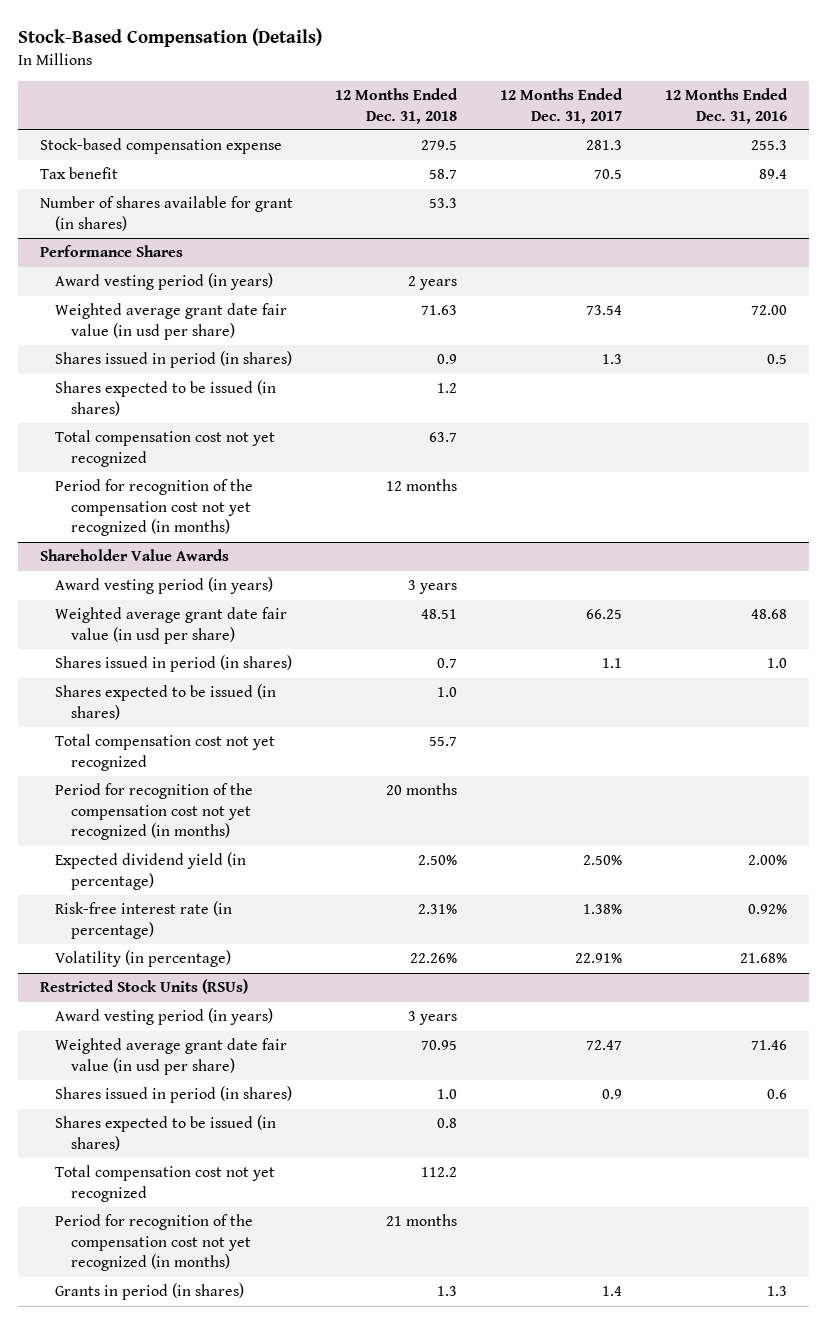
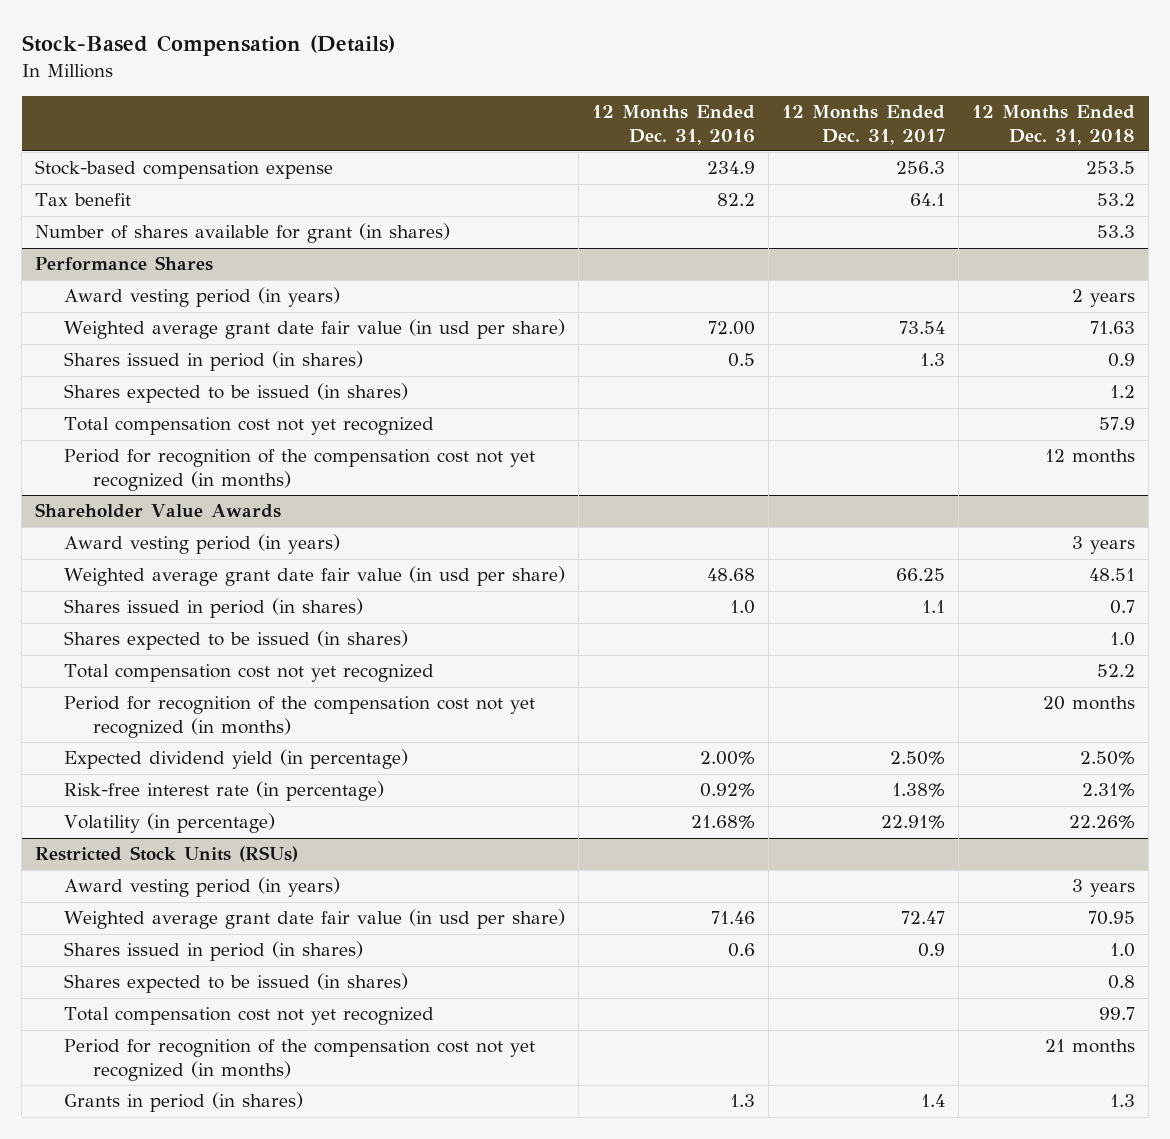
- | 12 Months Ended Dec. 31, 2018 | 12 Months Ended Dec. 31, 2017 | 12 Months Ended Dec. 31, 2016
+ | 12 Months Ended Dec. 31, 2016 | 12 Months Ended Dec. 31, 2017 | 12 Months Ended Dec. 31, 2018
- Stock-based compensation expense | 279.5 | 281.3 | 255.3
- Tax benefit | 58.7 | 70.5 | 89.4
+ Stock-based compensation expense | 234.9 | 256.3 | 253.5
+ Tax benefit | 82.2 | 64.1 | 53.2
@ Performance Shares
- Total compensation cost not yet recognized | 63.7 | |
+ Total compensation cost not yet recognized | | | 57.9
@ Shareholder Value Awards
- Total compensation cost not yet recognized | 55.7 | |
+ Total compensation cost not yet recognized | | | 52.2
@ Restricted Stock Units (RSUs)
- Total compensation cost not yet recognized | 112.2 | |
+ Total compensation cost not yet recognized | | | 99.7

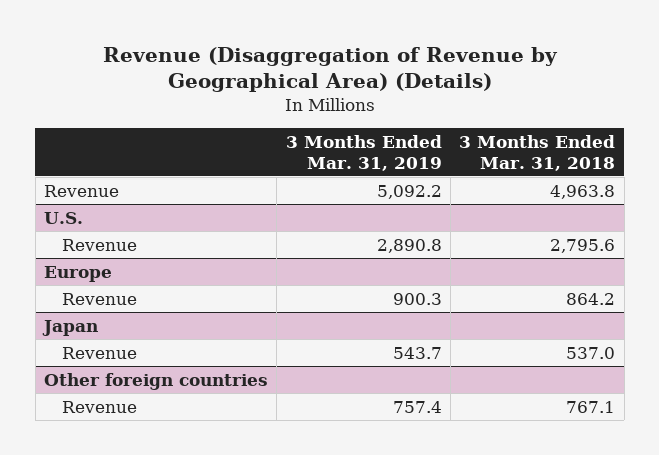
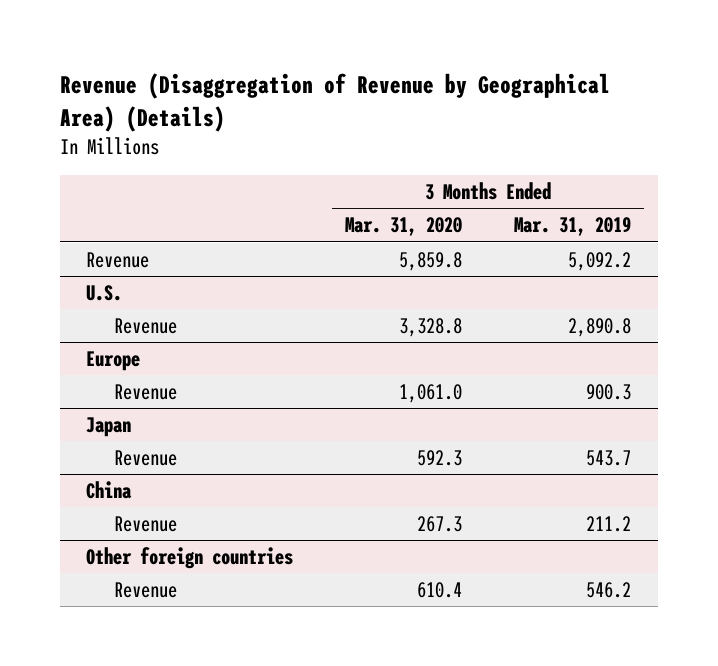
- | 3 Months Ended Mar. 31, 2019 | 3 Months Ended Mar. 31, 2018
+ | 3 Months Ended Mar. 31, 2020 | 3 Months Ended Mar. 31, 2019
+ China
+ Revenue | 267.3 | 211.2
@ Other foreign countries
- Revenue | 757.4 | 767.1
+ Revenue | 610.4 | 546.2

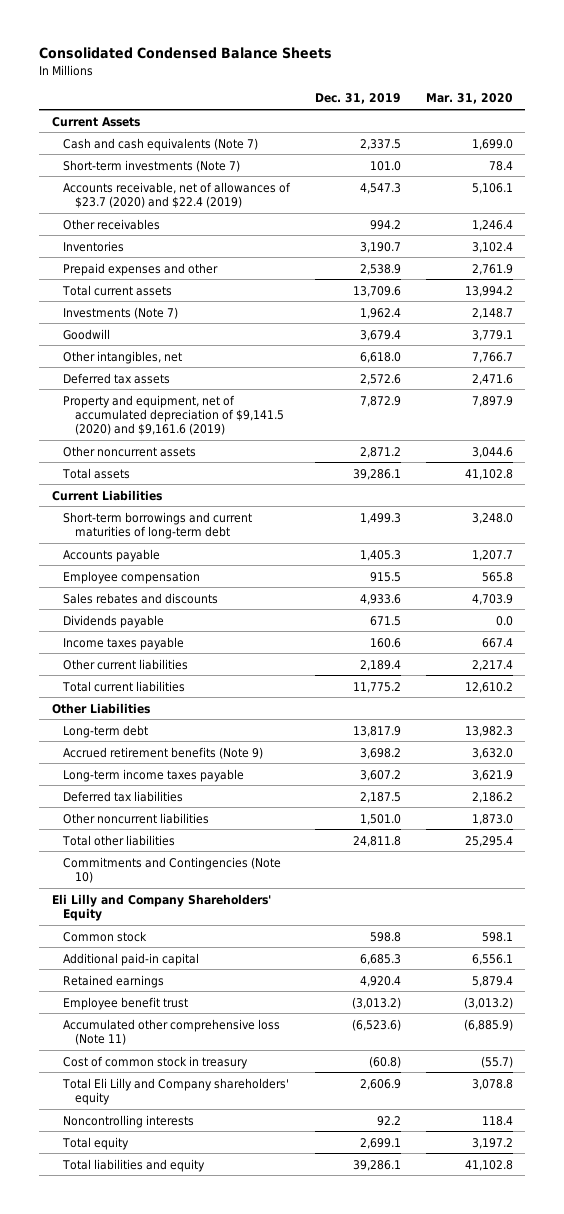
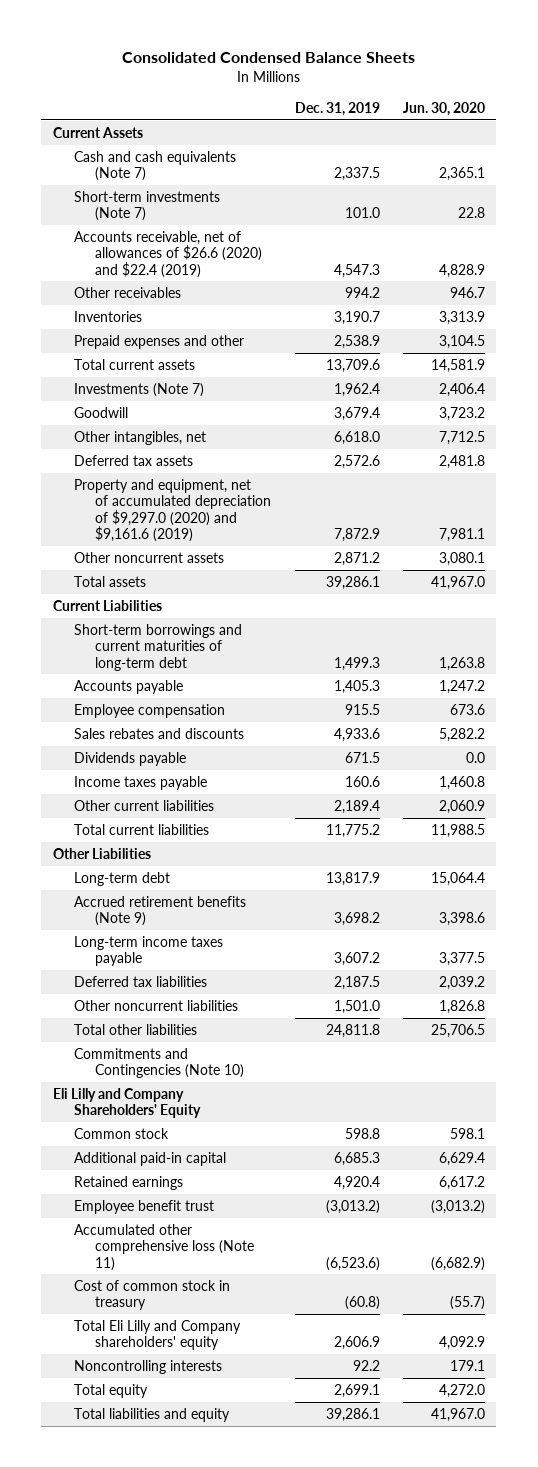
- | Dec. 31, 2019 | Mar. 31, 2020
+ | Dec. 31, 2019 | Jun. 30, 2020
- Accounts receivable, net of allowances of $23.7 (2020) and $22.4 (2019) | 4,547.3 | 5,106.1
+ Accounts receivable, net of allowances of $26.6 (2020) and $22.4 (2019) | 4,547.3 | 4,828.9
- Property and equipment, net of accumulated depreciation of $9,141.5 (2020) and $9,161.6 (2019) | 7,872.9 | 7,897.9
+ Property and equipment, net of accumulated depreciation of $9,297.0 (2020) and $9,161.6 (2019) | 7,872.9 | 7,981.1

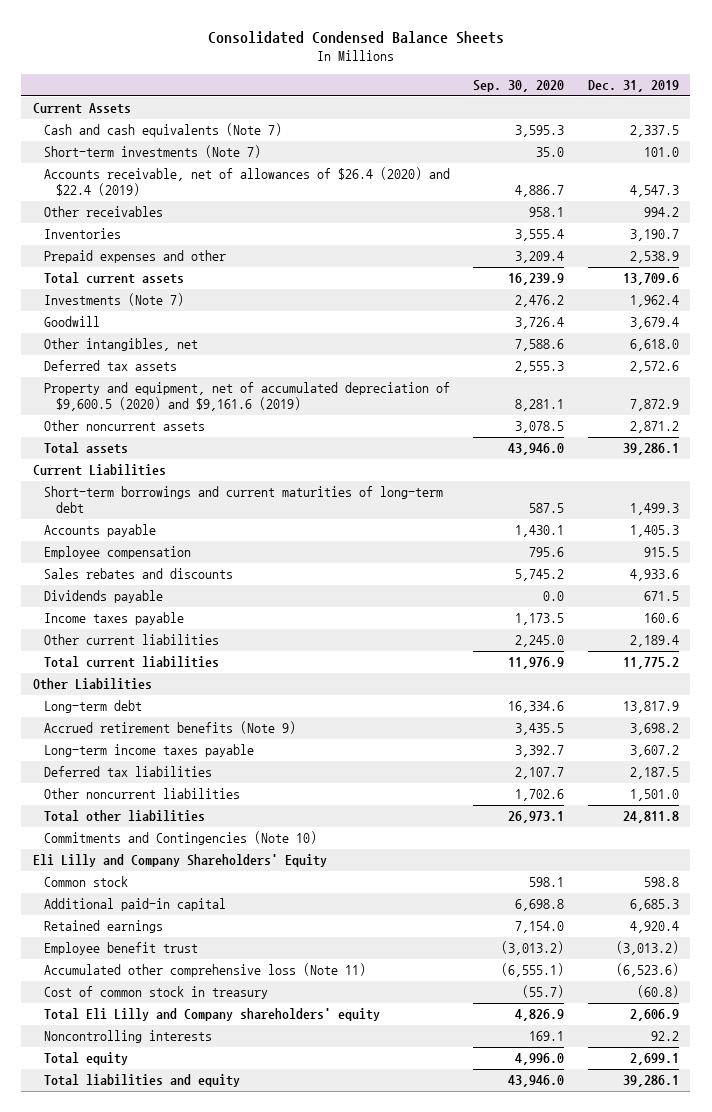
- | Dec. 31, 2019 | Jun. 30, 2020
+ | Sep. 30, 2020 | Dec. 31, 2019
- Accounts receivable, net of allowances of $26.6 (2020) and $22.4 (2019) | 4,547.3 | 4,828.9
+ Accounts receivable, net of allowances of $26.4 (2020) and $22.4 (2019) | 4,886.7 | 4,547.3
- Property and equipment, net of accumulated depreciation of $9,297.0 (2020) and $9,161.6 (2019) | 7,872.9 | 7,981.1
+ Property and equipment, net of accumulated depreciation of $9,600.5 (2020) and $9,161.6 (2019) | 8,281.1 | 7,872.9

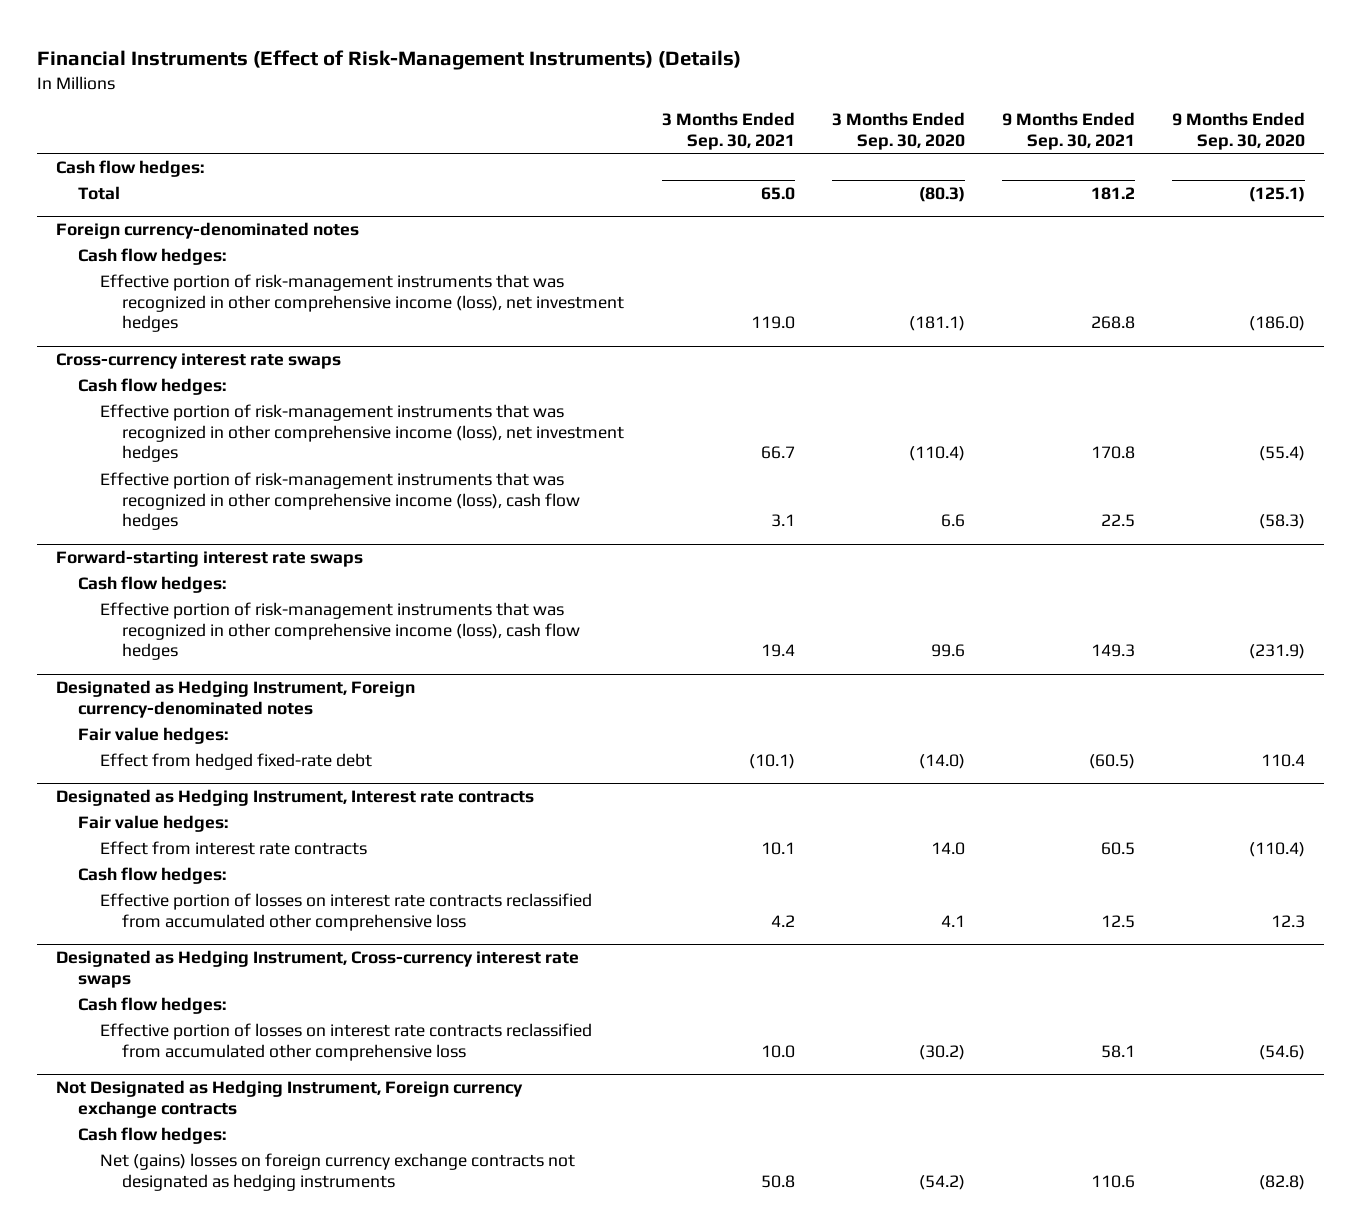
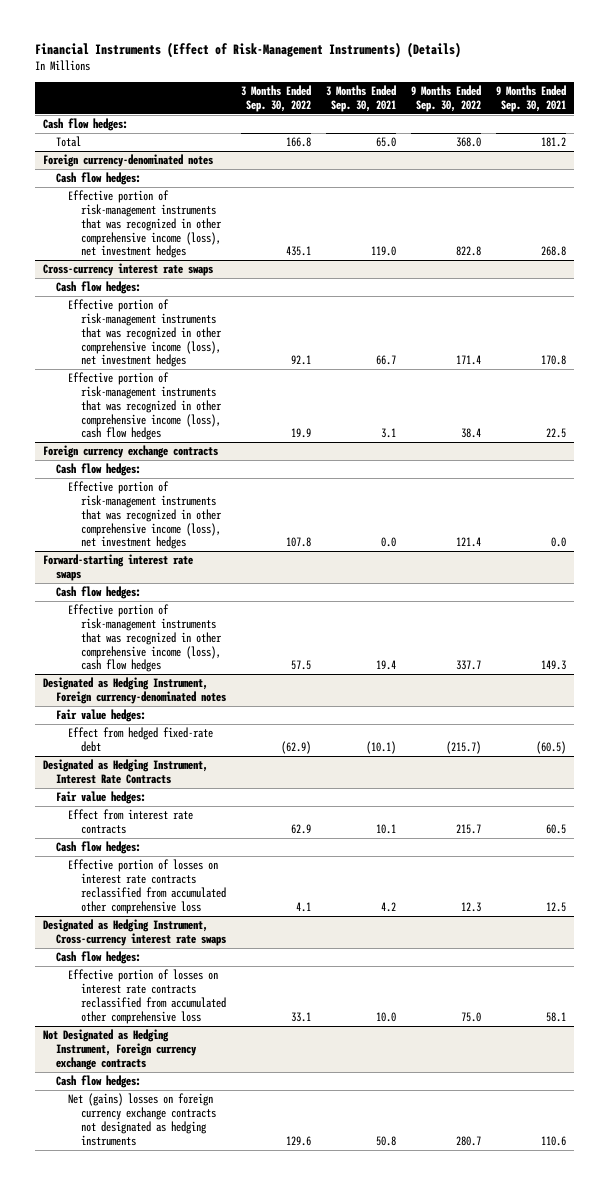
- | 3 Months Ended Sep. 30, 2021 | 3 Months Ended Sep. 30, 2020 | 9 Months Ended Sep. 30, 2021 | 9 Months Ended Sep. 30, 2020
+ | 3 Months Ended Sep. 30, 2022 | 3 Months Ended Sep. 30, 2021 | 9 Months Ended Sep. 30, 2022 | 9 Months Ended Sep. 30, 2021
+ Foreign currency exchange contracts
+ Cash flow hedges:
+ Effective portion of risk-management instruments that was recognized in other comprehensive income (loss), net investment hedges | 107.8 | 0.0 | 121.4 | 0.0
- Designated as Hedging Instrument, Interest rate contracts
+ Designated as Hedging Instrument, Interest Rate Contracts

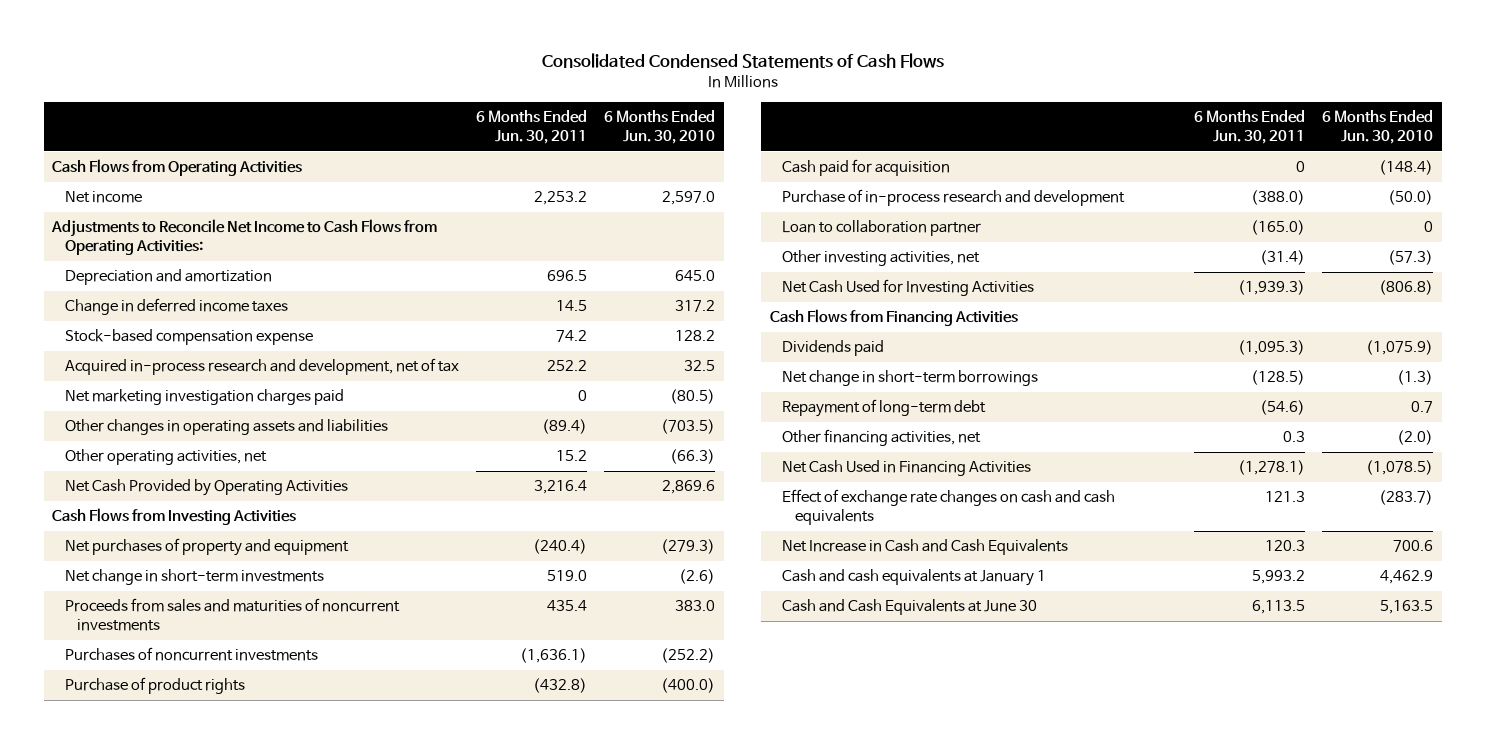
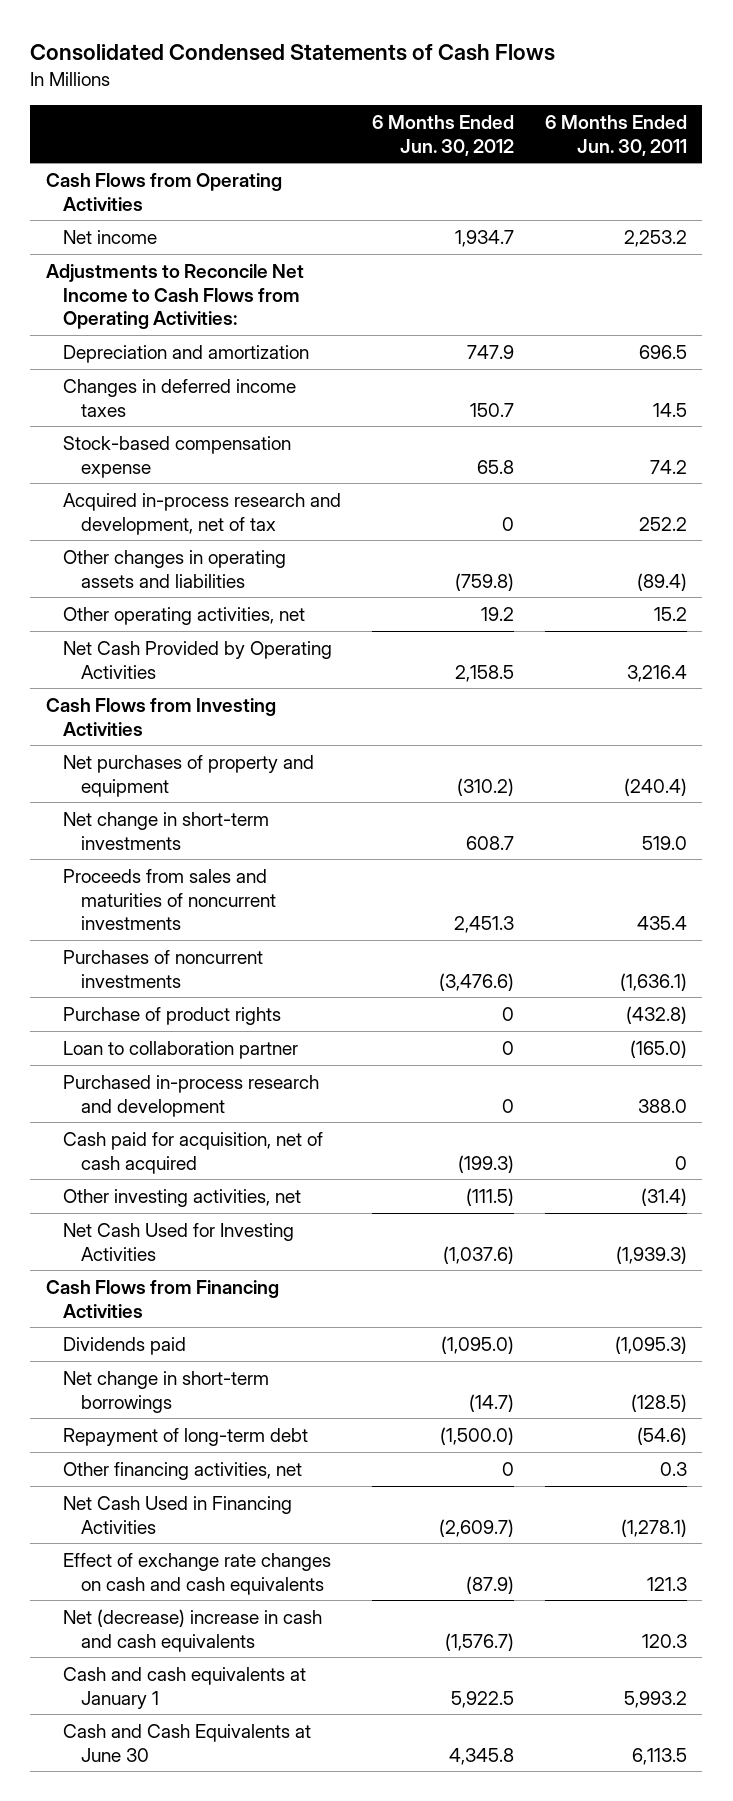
- | 6 Months Ended Jun. 30, 2011 | 6 Months Ended Jun. 30, 2010
+ | 6 Months Ended Jun. 30, 2012 | 6 Months Ended Jun. 30, 2011
- Change in deferred income taxes | 14.5 | 317.2
+ Changes in deferred income taxes | 150.7 | 14.5
- Net marketing investigation charges paid | 0 | (80.5)
- Cash paid for acquisition | 0 | (148.4)
- Purchase of in-process research and development | (388.0) | (50.0)
+ Purchased in-process research and development | 0 | 388.0
+ Cash paid for acquisition, net of cash acquired | (199.3) | 0
- Net Increase in Cash and Cash Equivalents | 120.3 | 700.6
+ Net (decrease) increase in cash and cash equivalents | (1,576.7) | 120.3

